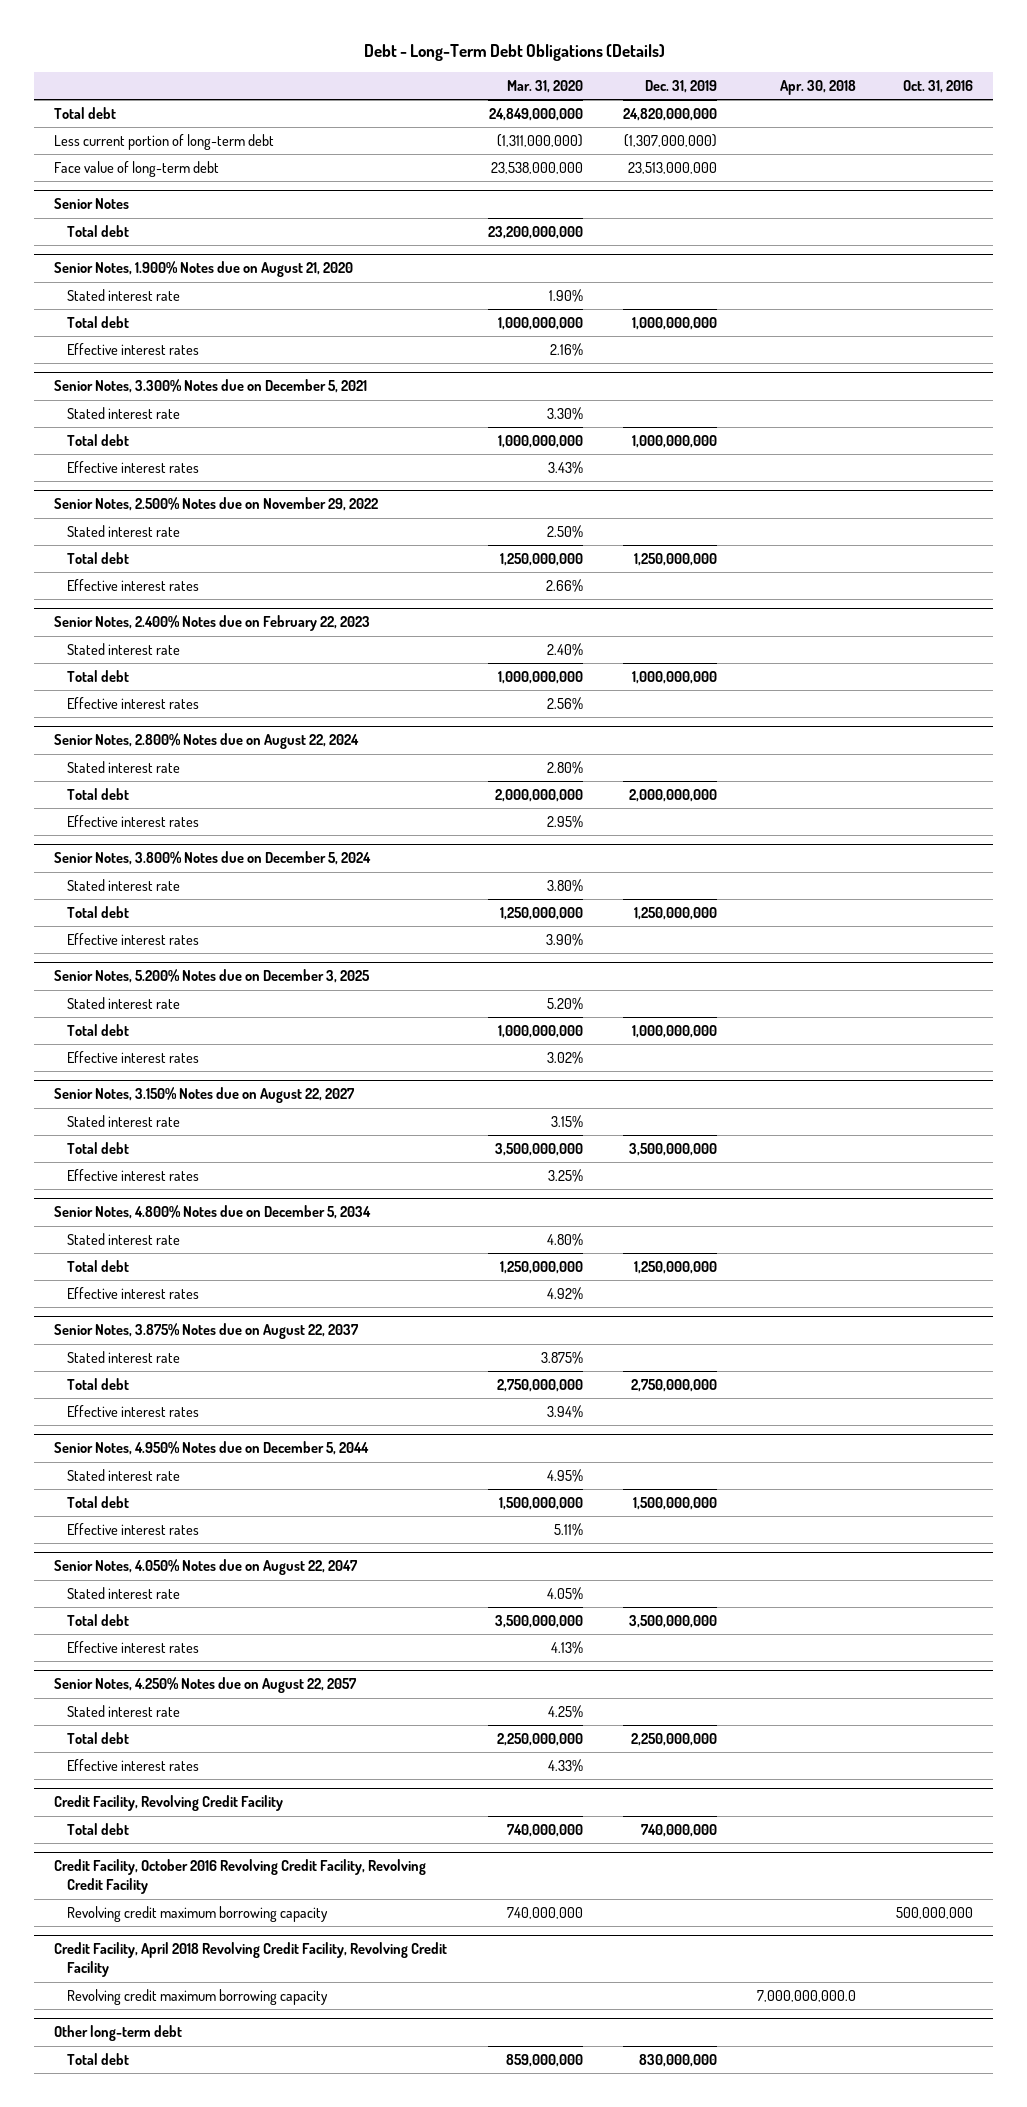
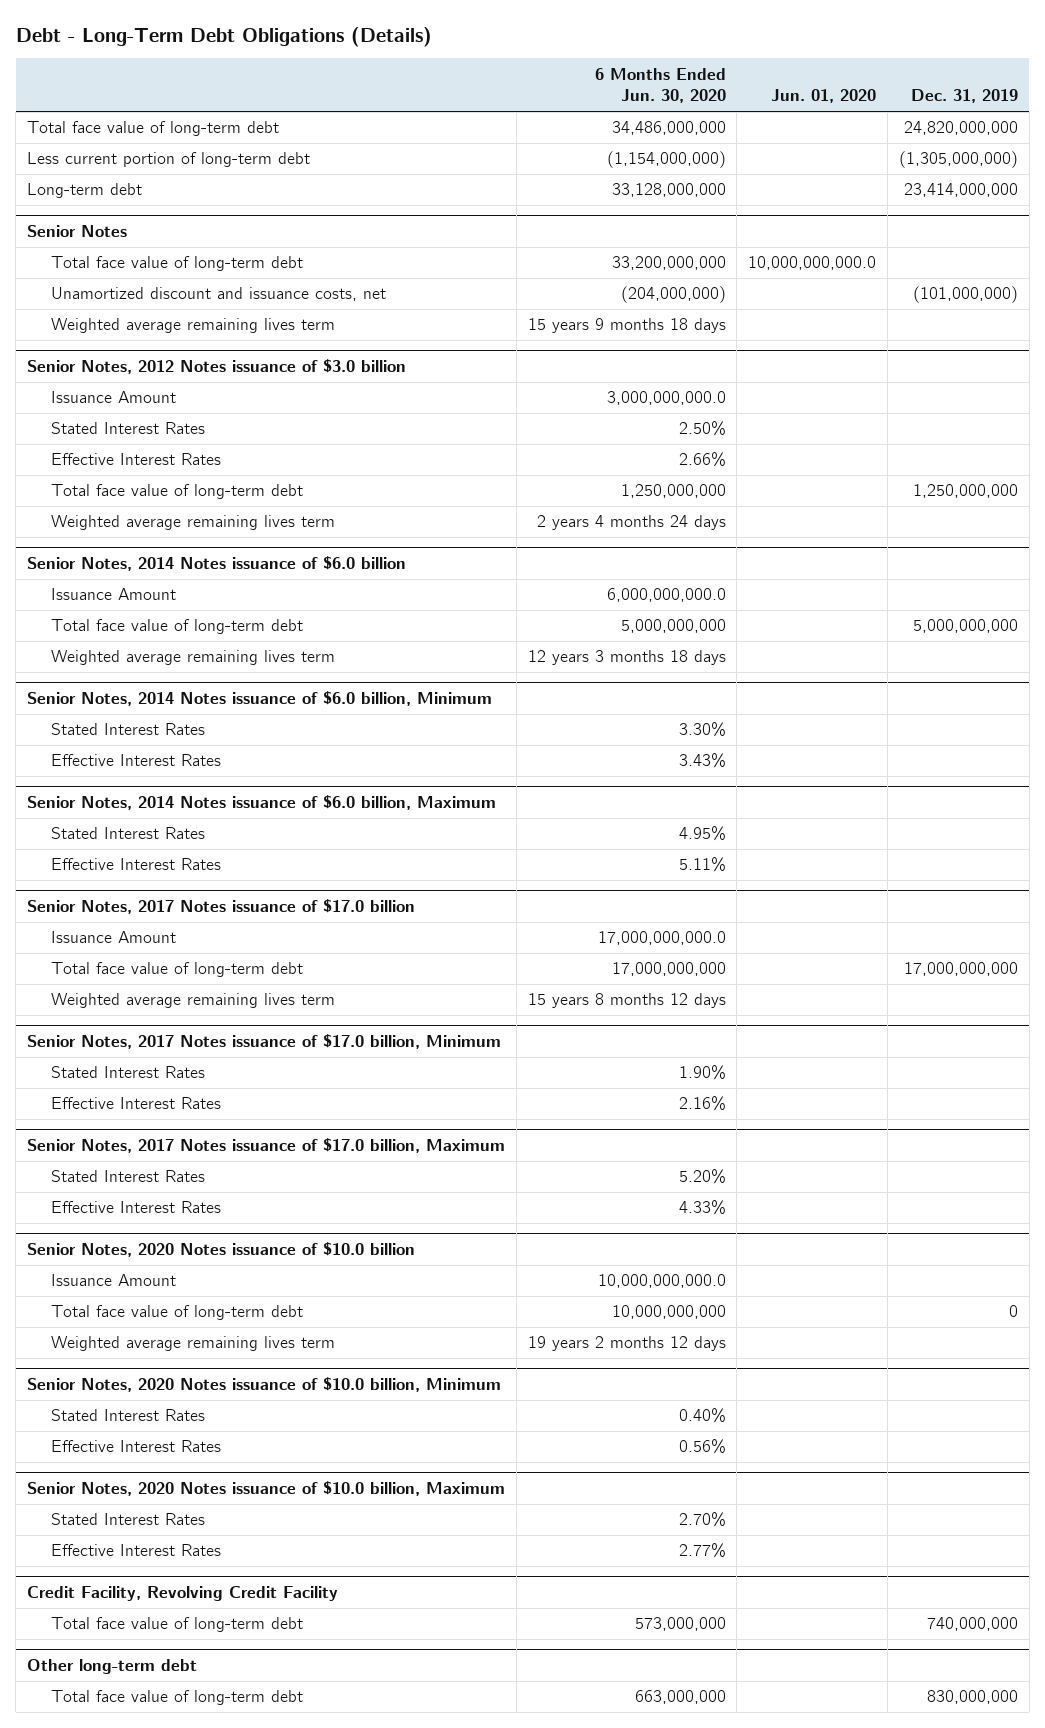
- | Mar. 31, 2020 | Dec. 31, 2019 | Apr. 30, 2018 | Oct. 31, 2016
+ | 6 Months Ended Jun. 30, 2020 | Jun. 01, 2020 | Dec. 31, 2019
- Total debt | 24,849,000,000 | 24,820,000,000 | |
- Less current portion of long-term debt | (1,311,000,000) | (1,307,000,000) | |
- Face value of long-term debt | 23,538,000,000 | 23,513,000,000 | |
+ Total face value of long-term debt | 34,486,000,000 | | 24,820,000,000
+ Less current portion of long-term debt | (1,154,000,000) | | (1,305,000,000)
+ Long-term debt | 33,128,000,000 | | 23,414,000,000
@ Senior Notes
- Total debt | 23,200,000,000 | | |
- Senior Notes, 1.900% Notes due on August 21, 2020
- Stated interest rate | 1.90% | | |
- Total debt | 1,000,000,000 | 1,000,000,000 | |
- Effective interest rates | 2.16% | | |
- Senior Notes, 3.300% Notes due on December 5, 2021
- Stated interest rate | 3.30% | | |
- Total debt | 1,000,000,000 | 1,000,000,000 | |
- Effective interest rates | 3.43% | | |
- Senior Notes, 2.500% Notes due on November 29, 2022
- Stated interest rate | 2.50% | | |
- Total debt | 1,250,000,000 | 1,250,000,000 | |
- Effective interest rates | 2.66% | | |
- Senior Notes, 2.400% Notes due on February 22, 2023
- Stated interest rate | 2.40% | | |
- Total debt | 1,000,000,000 | 1,000,000,000 | |
- Effective interest rates | 2.56% | | |
- Senior Notes, 2.800% Notes due on August 22, 2024
- Stated interest rate | 2.80% | | |
- Total debt | 2,000,000,000 | 2,000,000,000 | |
- Effective interest rates | 2.95% | | |
- Senior Notes, 3.800% Notes due on December 5, 2024
- Stated interest rate | 3.80% | | |
- Total debt | 1,250,000,000 | 1,250,000,000 | |
- Effective interest rates | 3.90% | | |
- Senior Notes, 5.200% Notes due on December 3, 2025
- Stated interest rate | 5.20% | | |
- Total debt | 1,000,000,000 | 1,000,000,000 | |
- Effective interest rates | 3.02% | | |
- Senior Notes, 3.150% Notes due on August 22, 2027
- Stated interest rate | 3.15% | | |
- Total debt | 3,500,000,000 | 3,500,000,000 | |
- Effective interest rates | 3.25% | | |
- Senior Notes, 4.800% Notes due on December 5, 2034
- Stated interest rate | 4.80% | | |
- Total debt | 1,250,000,000 | 1,250,000,000 | |
- Effective interest rates | 4.92% | | |
- Senior Notes, 3.875% Notes due on August 22, 2037
- Stated interest rate | 3.875% | | |
- Total debt | 2,750,000,000 | 2,750,000,000 | |
- Effective interest rates | 3.94% | | |
- Senior Notes, 4.950% Notes due on December 5, 2044
- Stated interest rate | 4.95% | | |
- Total debt | 1,500,000,000 | 1,500,000,000 | |
- Effective interest rates | 5.11% | | |
- Senior Notes, 4.050% Notes due on August 22, 2047
- Stated interest rate | 4.05% | | |
- Total debt | 3,500,000,000 | 3,500,000,000 | |
- Effective interest rates | 4.13% | | |
- Senior Notes, 4.250% Notes due on August 22, 2057
- Stated interest rate | 4.25% | | |
- Total debt | 2,250,000,000 | 2,250,000,000 | |
- Effective interest rates | 4.33% | | |
@ Senior Notes
+ Total face value of long-term debt | 33,200,000,000 | 10,000,000,000.0 |
+ Unamortized discount and issuance costs, net | (204,000,000) | | (101,000,000)
+ Weighted average remaining lives term | 15 years 9 months 18 days | |
+ Senior Notes, 2012 Notes issuance of $3.0 billion
+ Issuance Amount | 3,000,000,000.0 | |
+ Stated Interest Rates | 2.50% | |
+ Effective Interest Rates | 2.66% | |
+ Total face value of long-term debt | 1,250,000,000 | | 1,250,000,000
+ Weighted average remaining lives term | 2 years 4 months 24 days | |
+ Senior Notes, 2014 Notes issuance of $6.0 billion
+ Issuance Amount | 6,000,000,000.0 | |
+ Total face value of long-term debt | 5,000,000,000 | | 5,000,000,000
+ Weighted average remaining lives term | 12 years 3 months 18 days | |
+ Senior Notes, 2014 Notes issuance of $6.0 billion, Minimum
+ Stated Interest Rates | 3.30% | |
+ Effective Interest Rates | 3.43% | |
+ Senior Notes, 2014 Notes issuance of $6.0 billion, Maximum
+ Stated Interest Rates | 4.95% | |
+ Effective Interest Rates | 5.11% | |
+ Senior Notes, 2017 Notes issuance of $17.0 billion
+ Issuance Amount | 17,000,000,000.0 | |
+ Total face value of long-term debt | 17,000,000,000 | | 17,000,000,000
+ Weighted average remaining lives term | 15 years 8 months 12 days | |
+ Senior Notes, 2017 Notes issuance of $17.0 billion, Minimum
+ Stated Interest Rates | 1.90% | |
+ Effective Interest Rates | 2.16% | |
+ Senior Notes, 2017 Notes issuance of $17.0 billion, Maximum
+ Stated Interest Rates | 5.20% | |
+ Effective Interest Rates | 4.33% | |
+ Senior Notes, 2020 Notes issuance of $10.0 billion
+ Issuance Amount | 10,000,000,000.0 | |
+ Total face value of long-term debt | 10,000,000,000 | | 0
+ Weighted average remaining lives term | 19 years 2 months 12 days | |
+ Senior Notes, 2020 Notes issuance of $10.0 billion, Minimum
+ Stated Interest Rates | 0.40% | |
+ Effective Interest Rates | 0.56% | |
+ Senior Notes, 2020 Notes issuance of $10.0 billion, Maximum
+ Stated Interest Rates | 2.70% | |
+ Effective Interest Rates | 2.77% | |
@ Credit Facility, Revolving Credit Facility
- Total debt | 740,000,000 | 740,000,000 | |
- Credit Facility, October 2016 Revolving Credit Facility, Revolving Credit Facility
- Revolving credit maximum borrowing capacity | 740,000,000 | | | 500,000,000
- Credit Facility, April 2018 Revolving Credit Facility, Revolving Credit Facility
- Revolving credit maximum borrowing capacity | | | 7,000,000,000.0 |
@ Credit Facility, Revolving Credit Facility
+ Total face value of long-term debt | 573,000,000 | | 740,000,000
@ Other long-term debt
- Total debt | 859,000,000 | 830,000,000 | |
+ Total face value of long-term debt | 663,000,000 | | 830,000,000

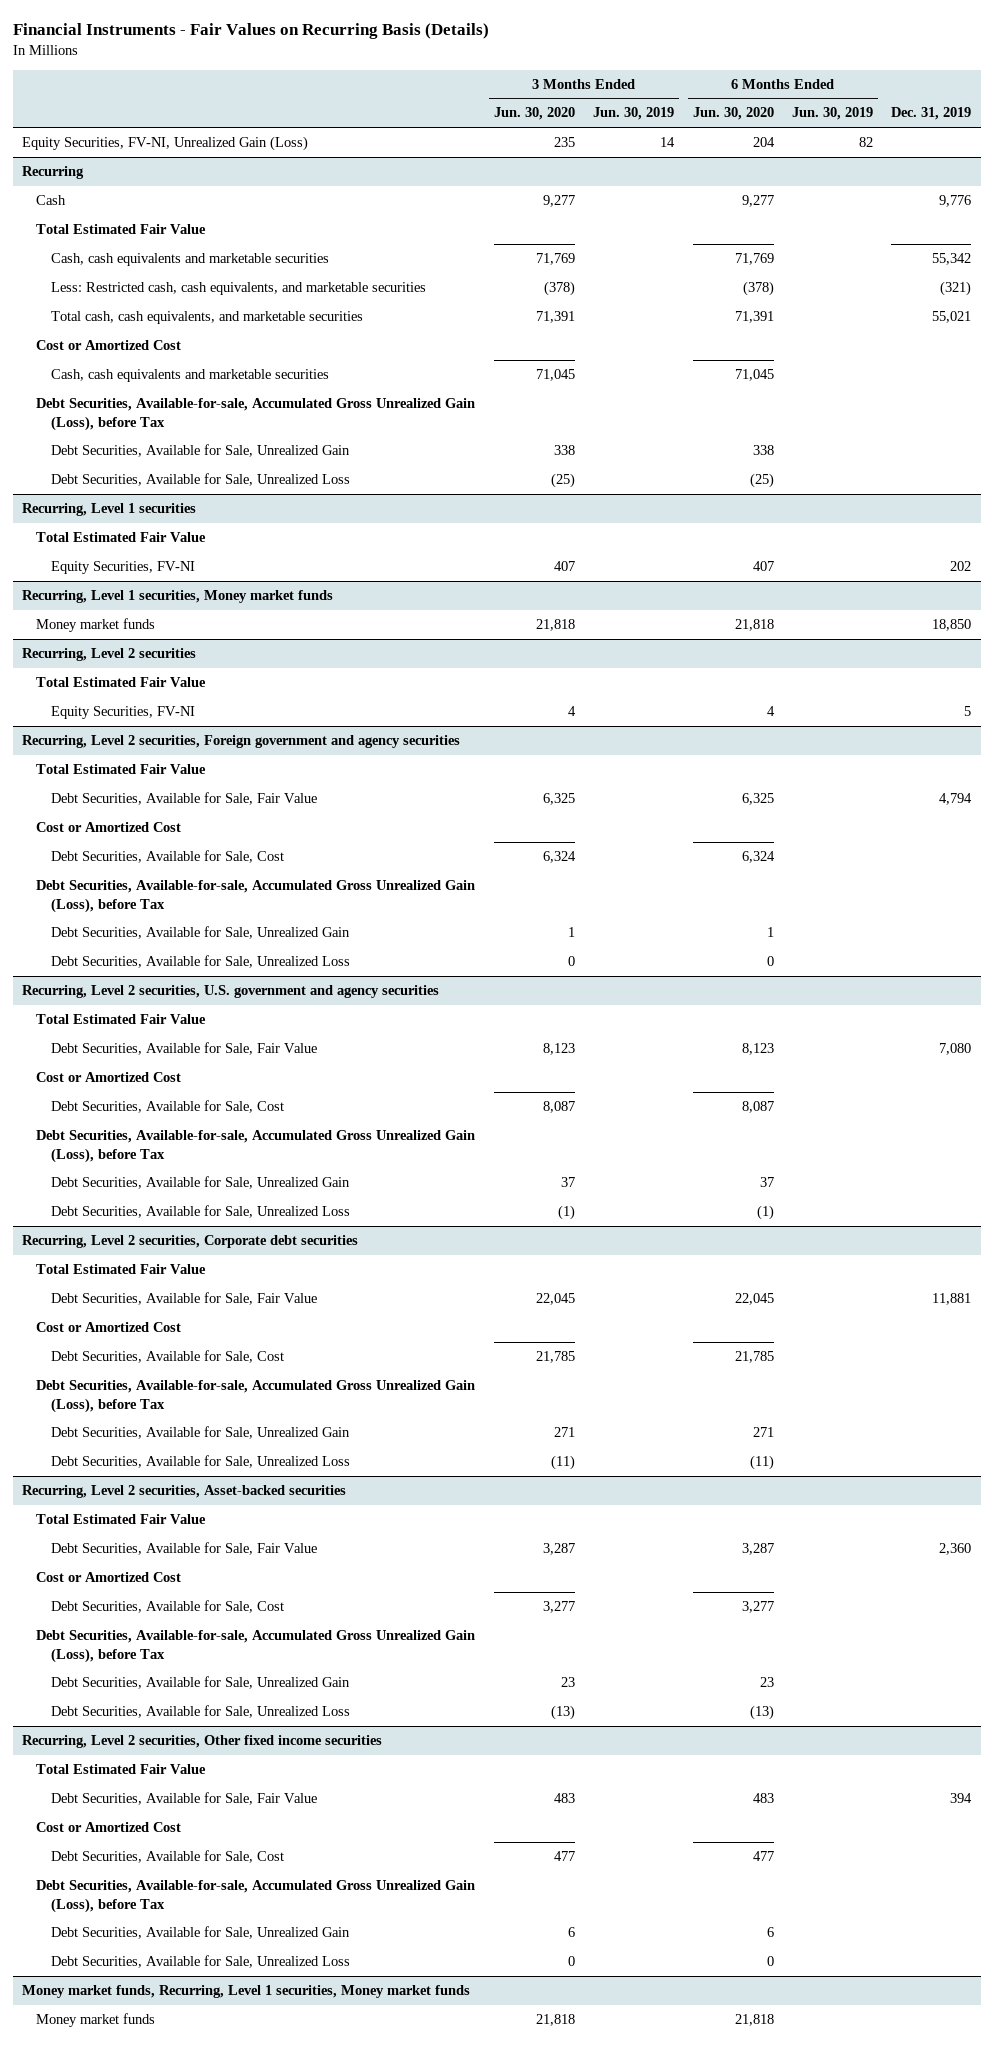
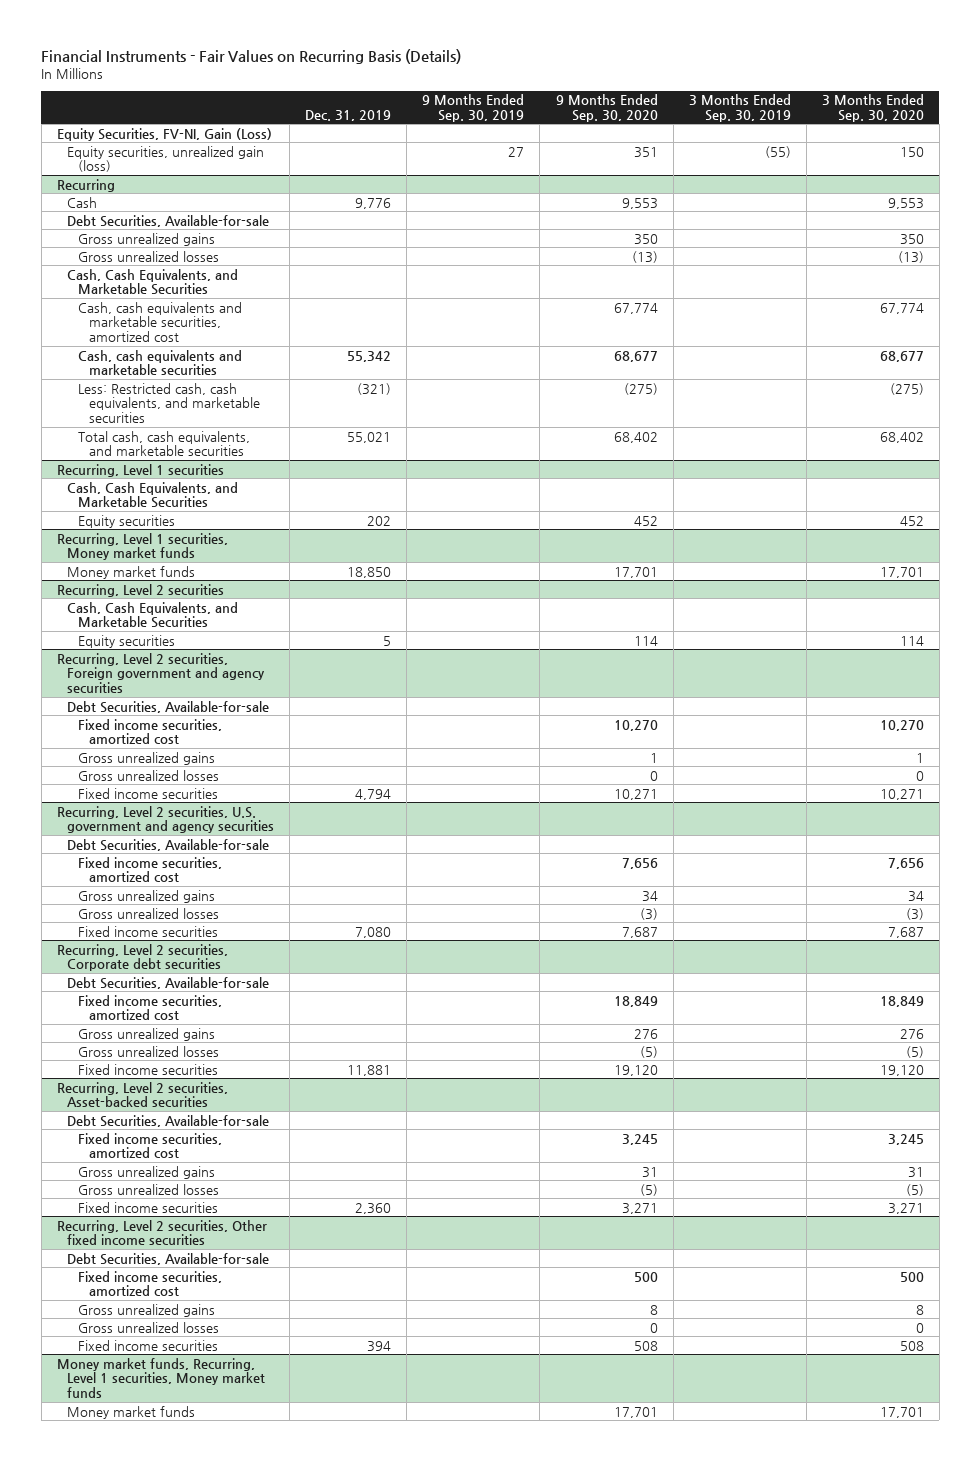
- | 3 Months Ended Jun. 30, 2020 | 3 Months Ended Jun. 30, 2019 | 6 Months Ended Jun. 30, 2020 | 6 Months Ended Jun. 30, 2019 | Dec. 31, 2019
+ | Dec. 31, 2019 | 9 Months Ended Sep. 30, 2019 | 9 Months Ended Sep. 30, 2020 | 3 Months Ended Sep. 30, 2019 | 3 Months Ended Sep. 30, 2020
- Equity Securities, FV-NI, Unrealized Gain (Loss) | 235 | 14 | 204 | 82 |
+ Equity Securities, FV-NI, Gain (Loss)
+ Equity securities, unrealized gain (loss) | | 27 | 351 | (55) | 150
@ Recurring
- Total Estimated Fair Value
+ Debt Securities, Available-for-sale
+ Gross unrealized gains | | | 350 | | 350
+ Gross unrealized losses | | | (13) | | (13)
+ Cash, Cash Equivalents, and Marketable Securities
+ Cash, cash equivalents and marketable securities, amortized cost | | | 67,774 | | 67,774
- Cost or Amortized Cost
- Cash, cash equivalents and marketable securities | 71,045 | | 71,045 | |
- Debt Securities, Available-for-sale, Accumulated Gross Unrealized Gain (Loss), before Tax
- Debt Securities, Available for Sale, Unrealized Gain | 338 | | 338 | |
- Debt Securities, Available for Sale, Unrealized Loss | (25) | | (25) | |
@ Recurring, Level 1 securities
- Total Estimated Fair Value
- Equity Securities, FV-NI | 407 | | 407 | | 202
+ Cash, Cash Equivalents, and Marketable Securities
+ Equity securities | 202 | | 452 | | 452
@ Recurring, Level 2 securities
- Total Estimated Fair Value
- Equity Securities, FV-NI | 4 | | 4 | | 5
+ Cash, Cash Equivalents, and Marketable Securities
+ Equity securities | 5 | | 114 | | 114
@ Recurring, Level 2 securities, Foreign government and agency securities
- Total Estimated Fair Value
- Debt Securities, Available for Sale, Fair Value | 6,325 | | 6,325 | | 4,794
- Cost or Amortized Cost
- Debt Securities, Available for Sale, Cost | 6,324 | | 6,324 | |
- Debt Securities, Available-for-sale, Accumulated Gross Unrealized Gain (Loss), before Tax
- Debt Securities, Available for Sale, Unrealized Gain | 1 | | 1 | |
- Debt Securities, Available for Sale, Unrealized Loss | 0 | | 0 | |
+ Debt Securities, Available-for-sale
+ Fixed income securities, amortized cost | | | 10,270 | | 10,270
+ Gross unrealized gains | | | 1 | | 1
+ Gross unrealized losses | | | 0 | | 0
+ Fixed income securities | 4,794 | | 10,271 | | 10,271
@ Recurring, Level 2 securities, U.S. government and agency securities
- Total Estimated Fair Value
- Debt Securities, Available for Sale, Fair Value | 8,123 | | 8,123 | | 7,080
- Cost or Amortized Cost
- Debt Securities, Available for Sale, Cost | 8,087 | | 8,087 | |
- Debt Securities, Available-for-sale, Accumulated Gross Unrealized Gain (Loss), before Tax
- Debt Securities, Available for Sale, Unrealized Gain | 37 | | 37 | |
- Debt Securities, Available for Sale, Unrealized Loss | (1) | | (1) | |
+ Debt Securities, Available-for-sale
+ Fixed income securities, amortized cost | | | 7,656 | | 7,656
+ Gross unrealized gains | | | 34 | | 34
+ Gross unrealized losses | | | (3) | | (3)
+ Fixed income securities | 7,080 | | 7,687 | | 7,687
@ Recurring, Level 2 securities, Corporate debt securities
- Total Estimated Fair Value
- Debt Securities, Available for Sale, Fair Value | 22,045 | | 22,045 | | 11,881
- Cost or Amortized Cost
- Debt Securities, Available for Sale, Cost | 21,785 | | 21,785 | |
- Debt Securities, Available-for-sale, Accumulated Gross Unrealized Gain (Loss), before Tax
- Debt Securities, Available for Sale, Unrealized Gain | 271 | | 271 | |
- Debt Securities, Available for Sale, Unrealized Loss | (11) | | (11) | |
+ Debt Securities, Available-for-sale
+ Fixed income securities, amortized cost | | | 18,849 | | 18,849
+ Gross unrealized gains | | | 276 | | 276
+ Gross unrealized losses | | | (5) | | (5)
+ Fixed income securities | 11,881 | | 19,120 | | 19,120
@ Recurring, Level 2 securities, Asset-backed securities
- Total Estimated Fair Value
- Debt Securities, Available for Sale, Fair Value | 3,287 | | 3,287 | | 2,360
- Cost or Amortized Cost
- Debt Securities, Available for Sale, Cost | 3,277 | | 3,277 | |
- Debt Securities, Available-for-sale, Accumulated Gross Unrealized Gain (Loss), before Tax
- Debt Securities, Available for Sale, Unrealized Gain | 23 | | 23 | |
- Debt Securities, Available for Sale, Unrealized Loss | (13) | | (13) | |
+ Debt Securities, Available-for-sale
+ Fixed income securities, amortized cost | | | 3,245 | | 3,245
+ Gross unrealized gains | | | 31 | | 31
+ Gross unrealized losses | | | (5) | | (5)
+ Fixed income securities | 2,360 | | 3,271 | | 3,271
@ Recurring, Level 2 securities, Other fixed income securities
- Total Estimated Fair Value
- Debt Securities, Available for Sale, Fair Value | 483 | | 483 | | 394
- Cost or Amortized Cost
- Debt Securities, Available for Sale, Cost | 477 | | 477 | |
- Debt Securities, Available-for-sale, Accumulated Gross Unrealized Gain (Loss), before Tax
- Debt Securities, Available for Sale, Unrealized Gain | 6 | | 6 | |
- Debt Securities, Available for Sale, Unrealized Loss | 0 | | 0 | |
+ Debt Securities, Available-for-sale
+ Fixed income securities, amortized cost | | | 500 | | 500
+ Gross unrealized gains | | | 8 | | 8
+ Gross unrealized losses | | | 0 | | 0
+ Fixed income securities | 394 | | 508 | | 508

